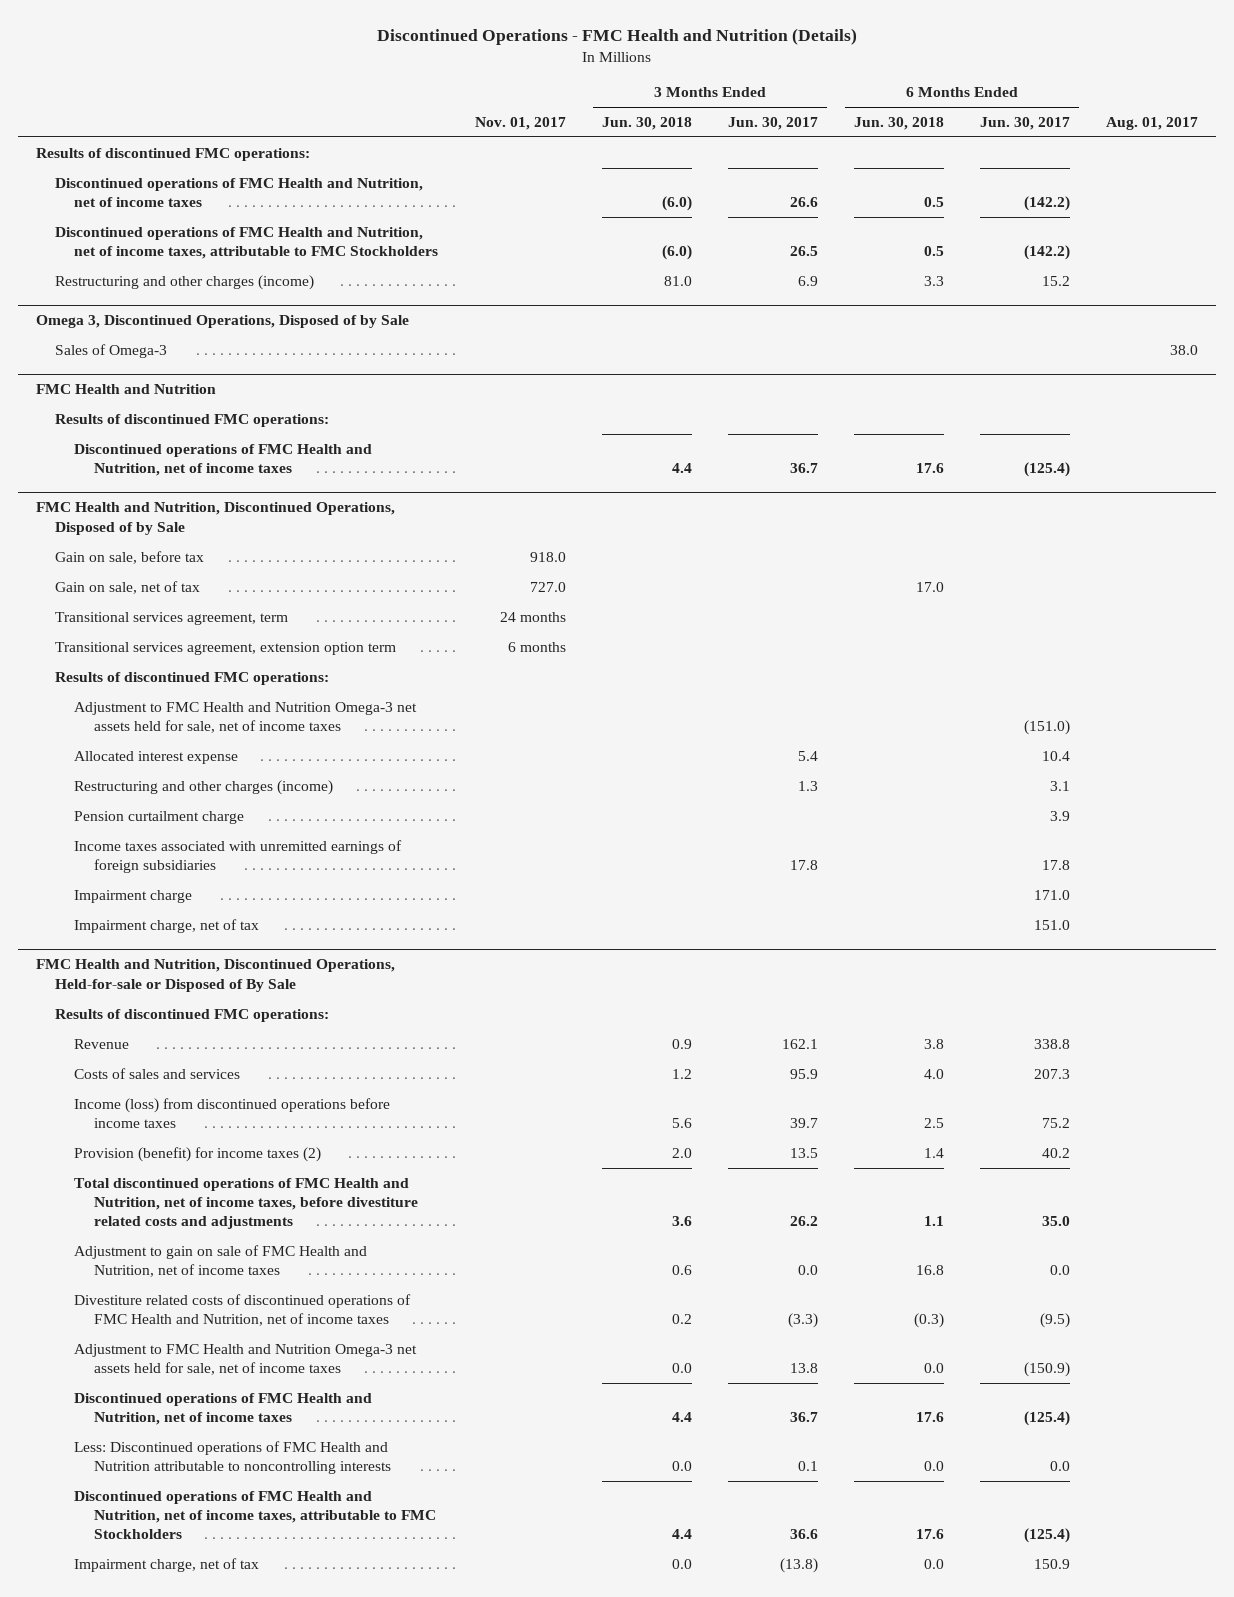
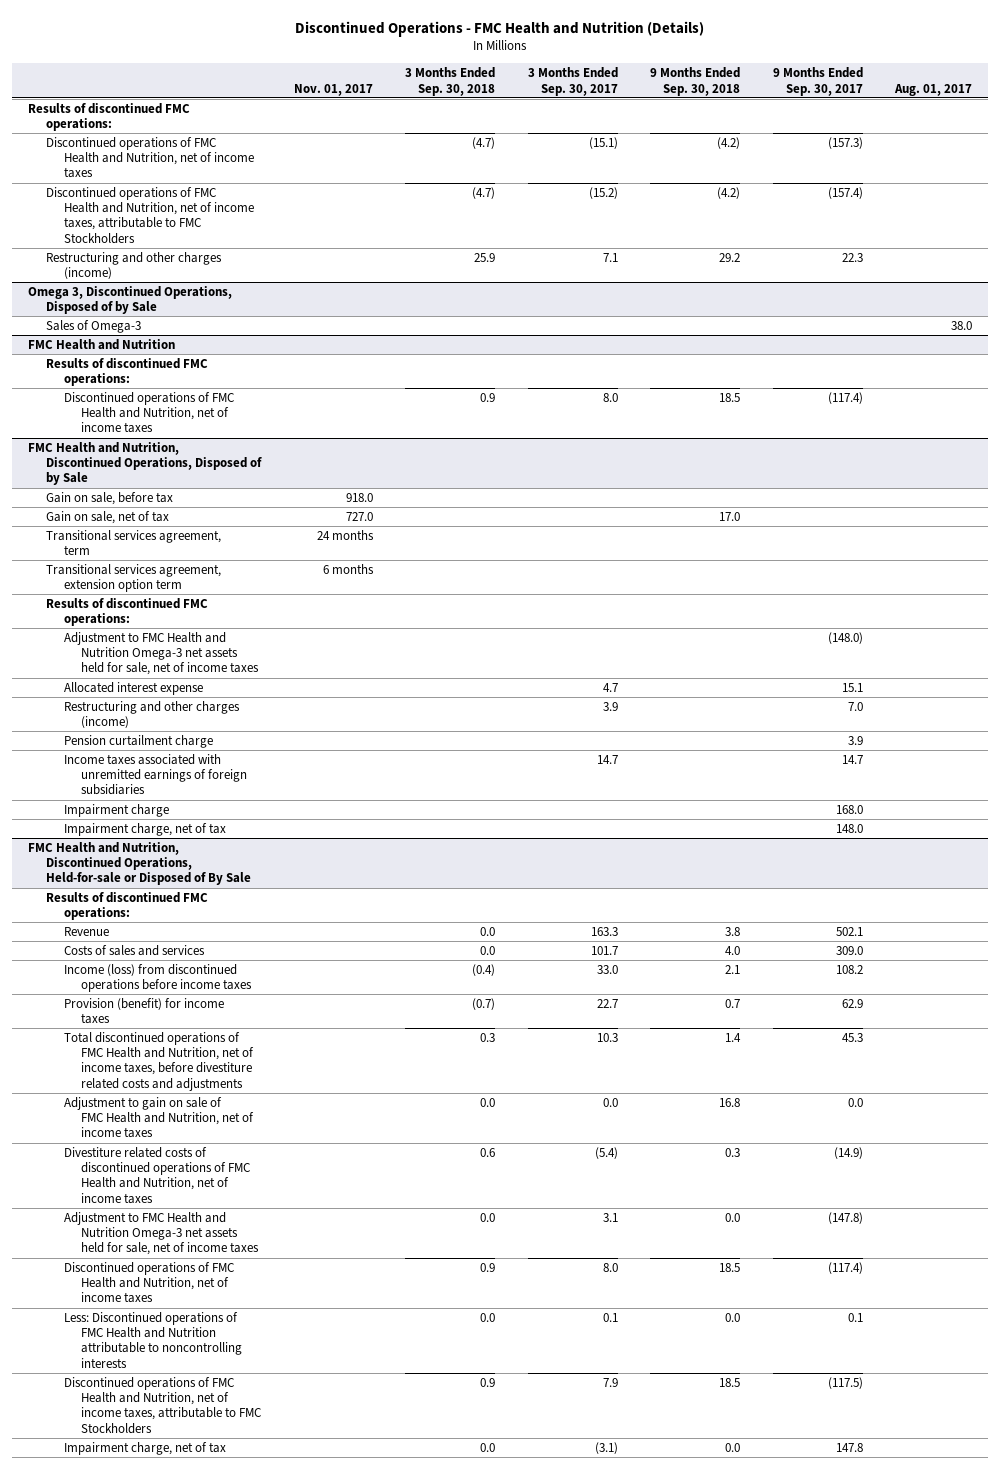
- | Nov. 01, 2017 | 3 Months Ended Jun. 30, 2018 | 3 Months Ended Jun. 30, 2017 | 6 Months Ended Jun. 30, 2018 | 6 Months Ended Jun. 30, 2017 | Aug. 01, 2017
+ | Nov. 01, 2017 | 3 Months Ended Sep. 30, 2018 | 3 Months Ended Sep. 30, 2017 | 9 Months Ended Sep. 30, 2018 | 9 Months Ended Sep. 30, 2017 | Aug. 01, 2017
@ FMC Health and Nutrition, Discontinued Operations, Held-for-sale or Disposed of By Sale
- Provision (benefit) for income taxes (2) | | 2.0 | 13.5 | 1.4 | 40.2 |
+ Provision (benefit) for income taxes | | (0.7) | 22.7 | 0.7 | 62.9 |

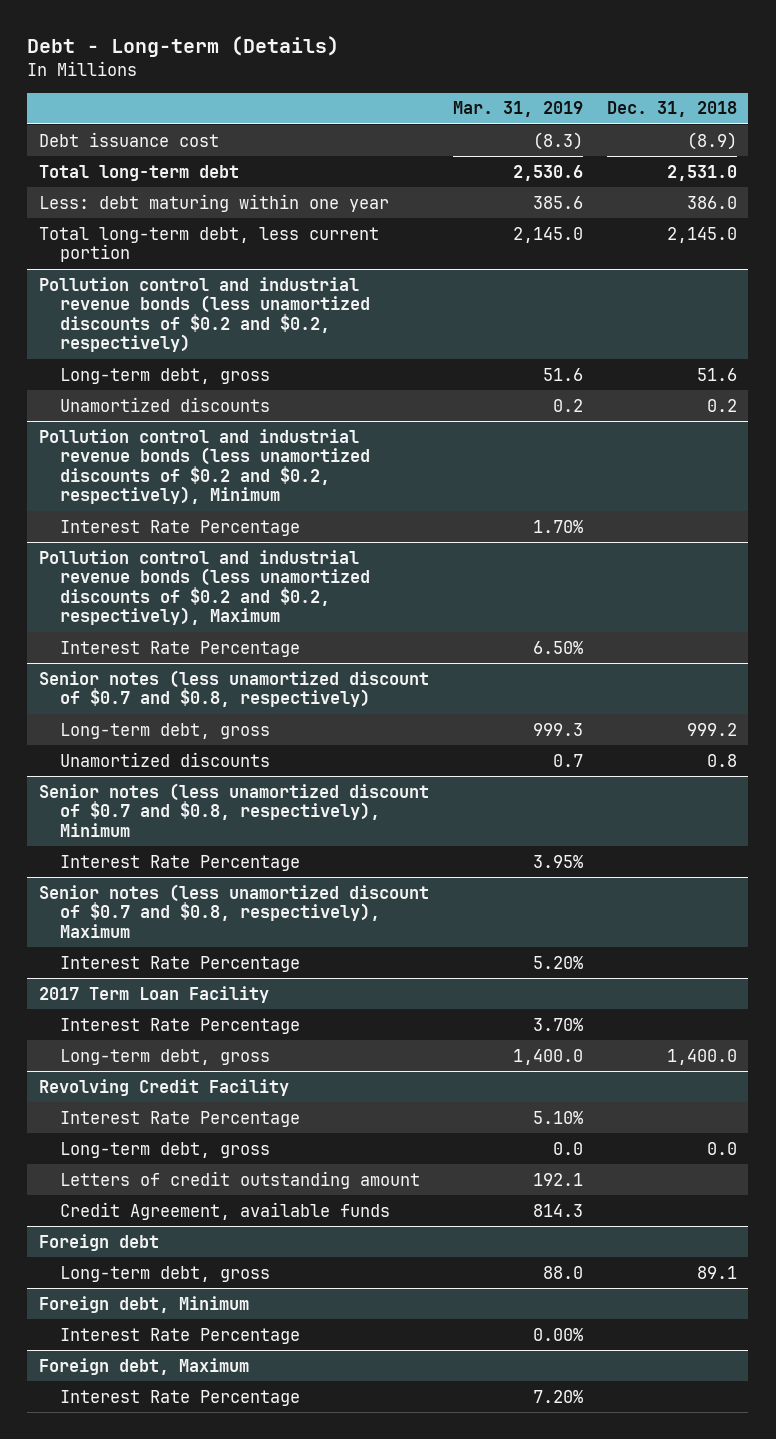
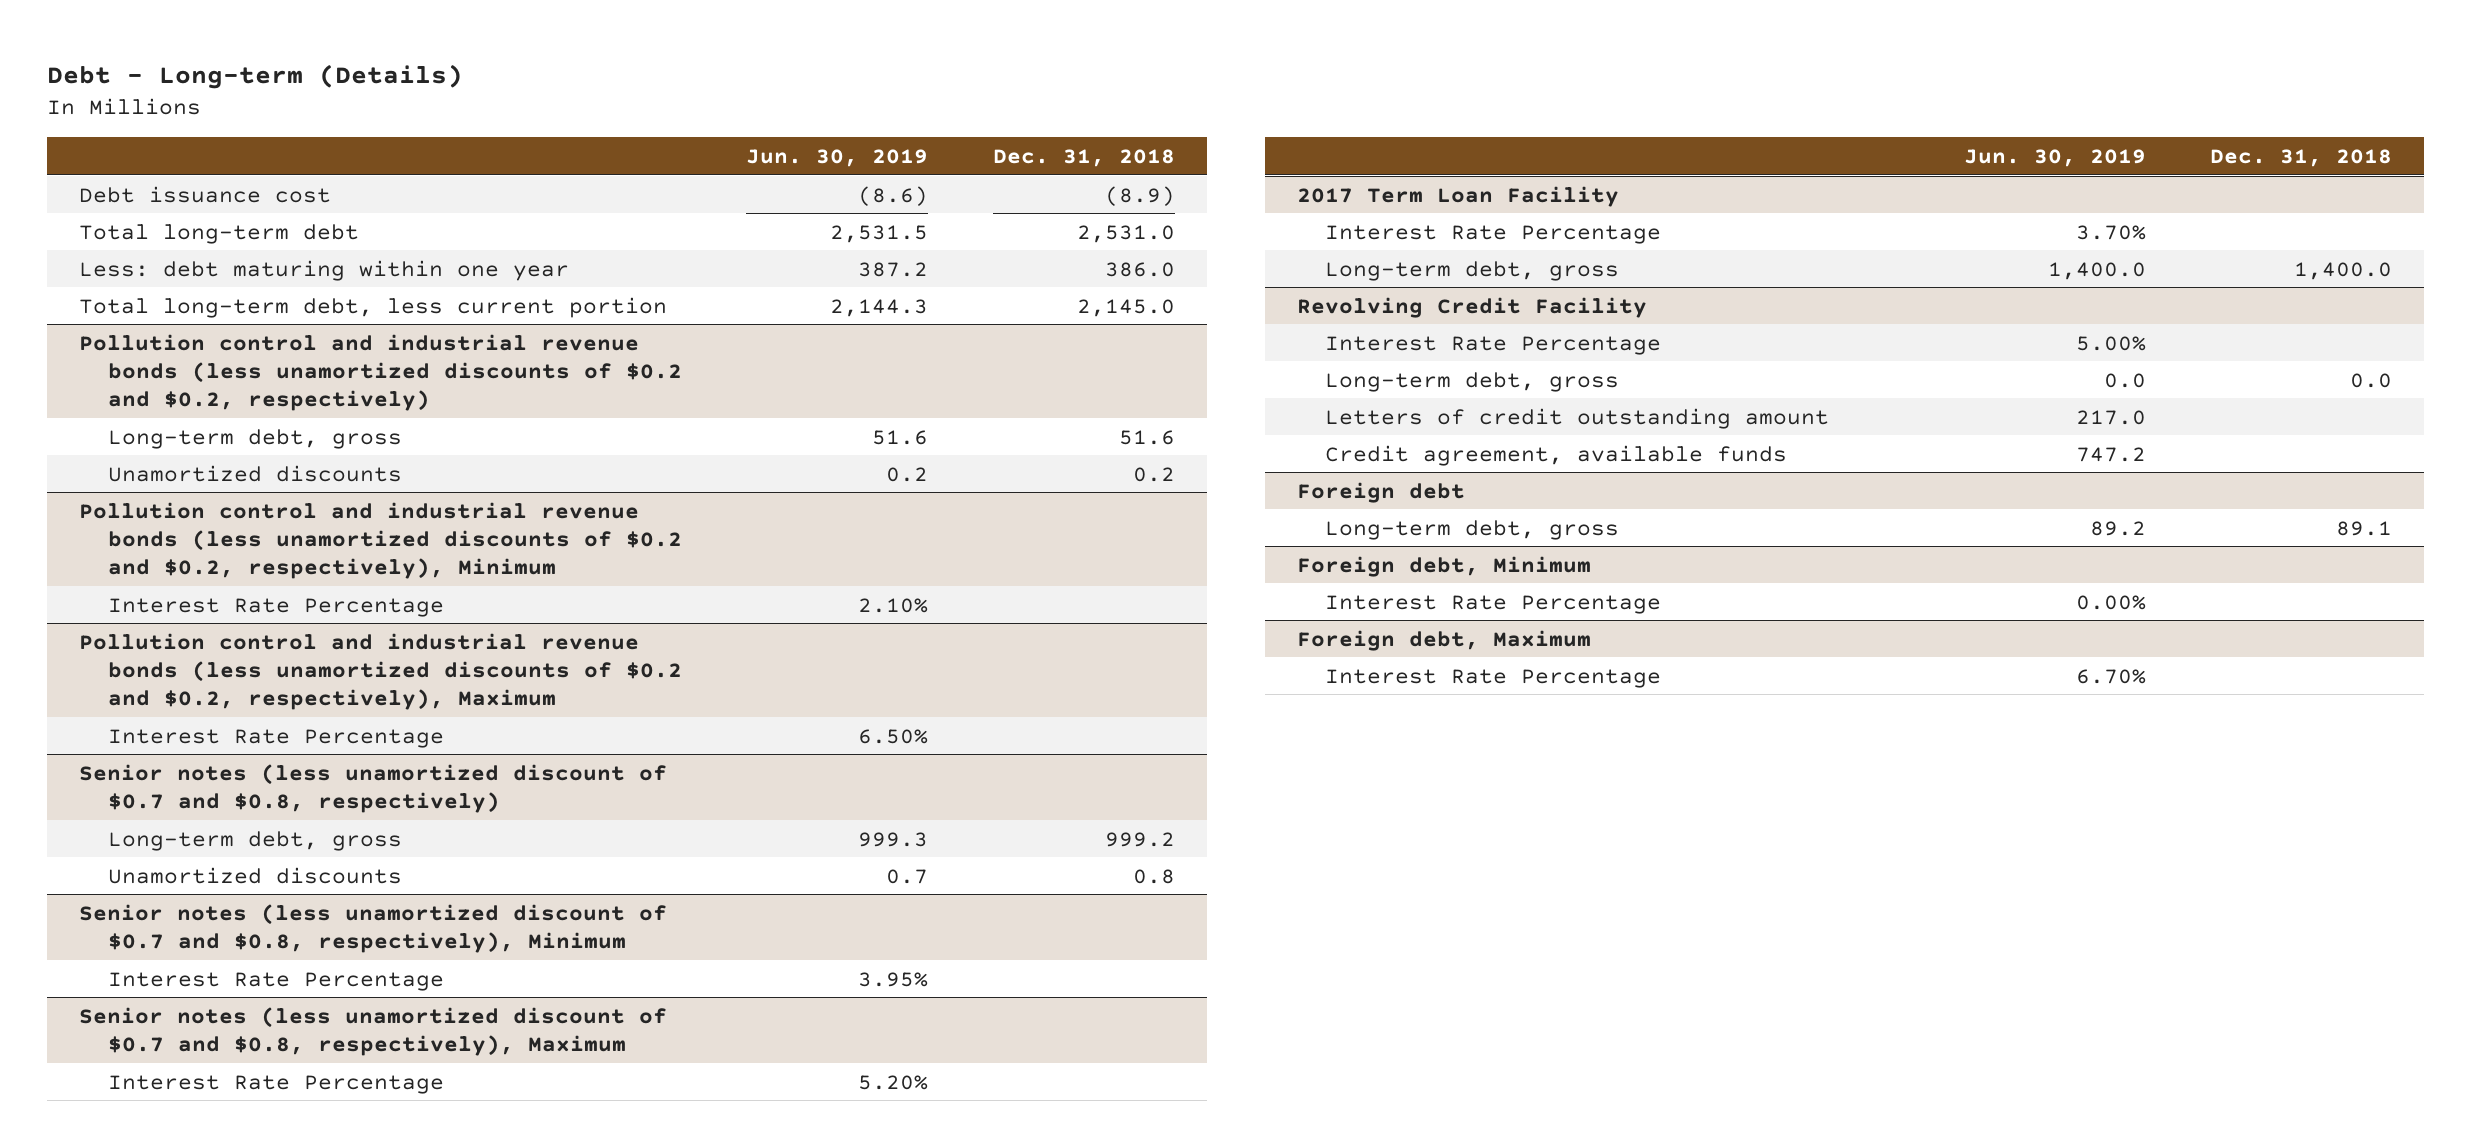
- | Mar. 31, 2019 | Dec. 31, 2018
+ | Jun. 30, 2019 | Dec. 31, 2018
@ Revolving Credit Facility
- Credit Agreement, available funds | 814.3 |
+ Credit agreement, available funds | 747.2 |

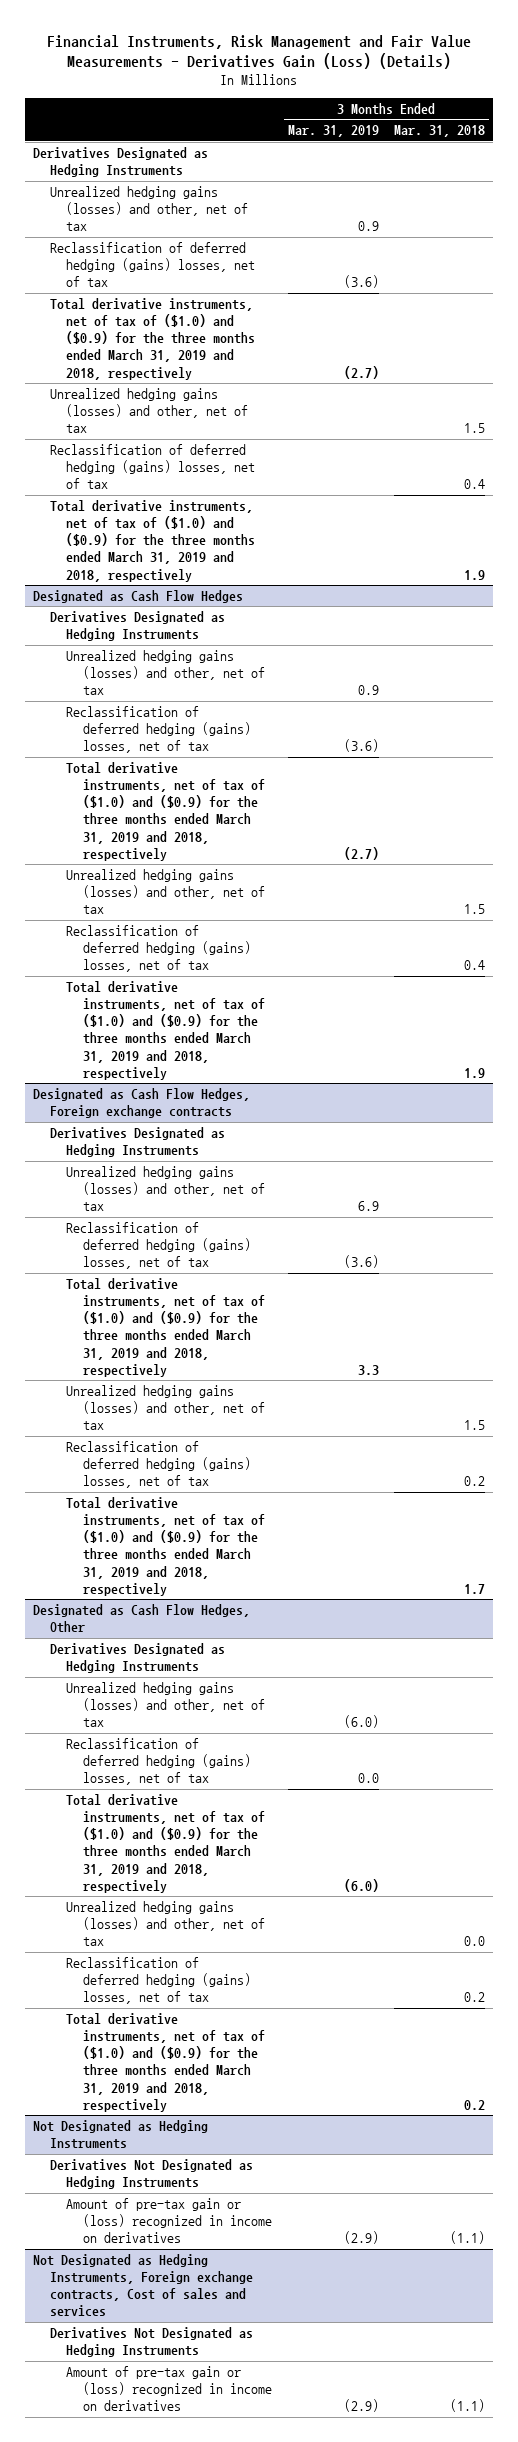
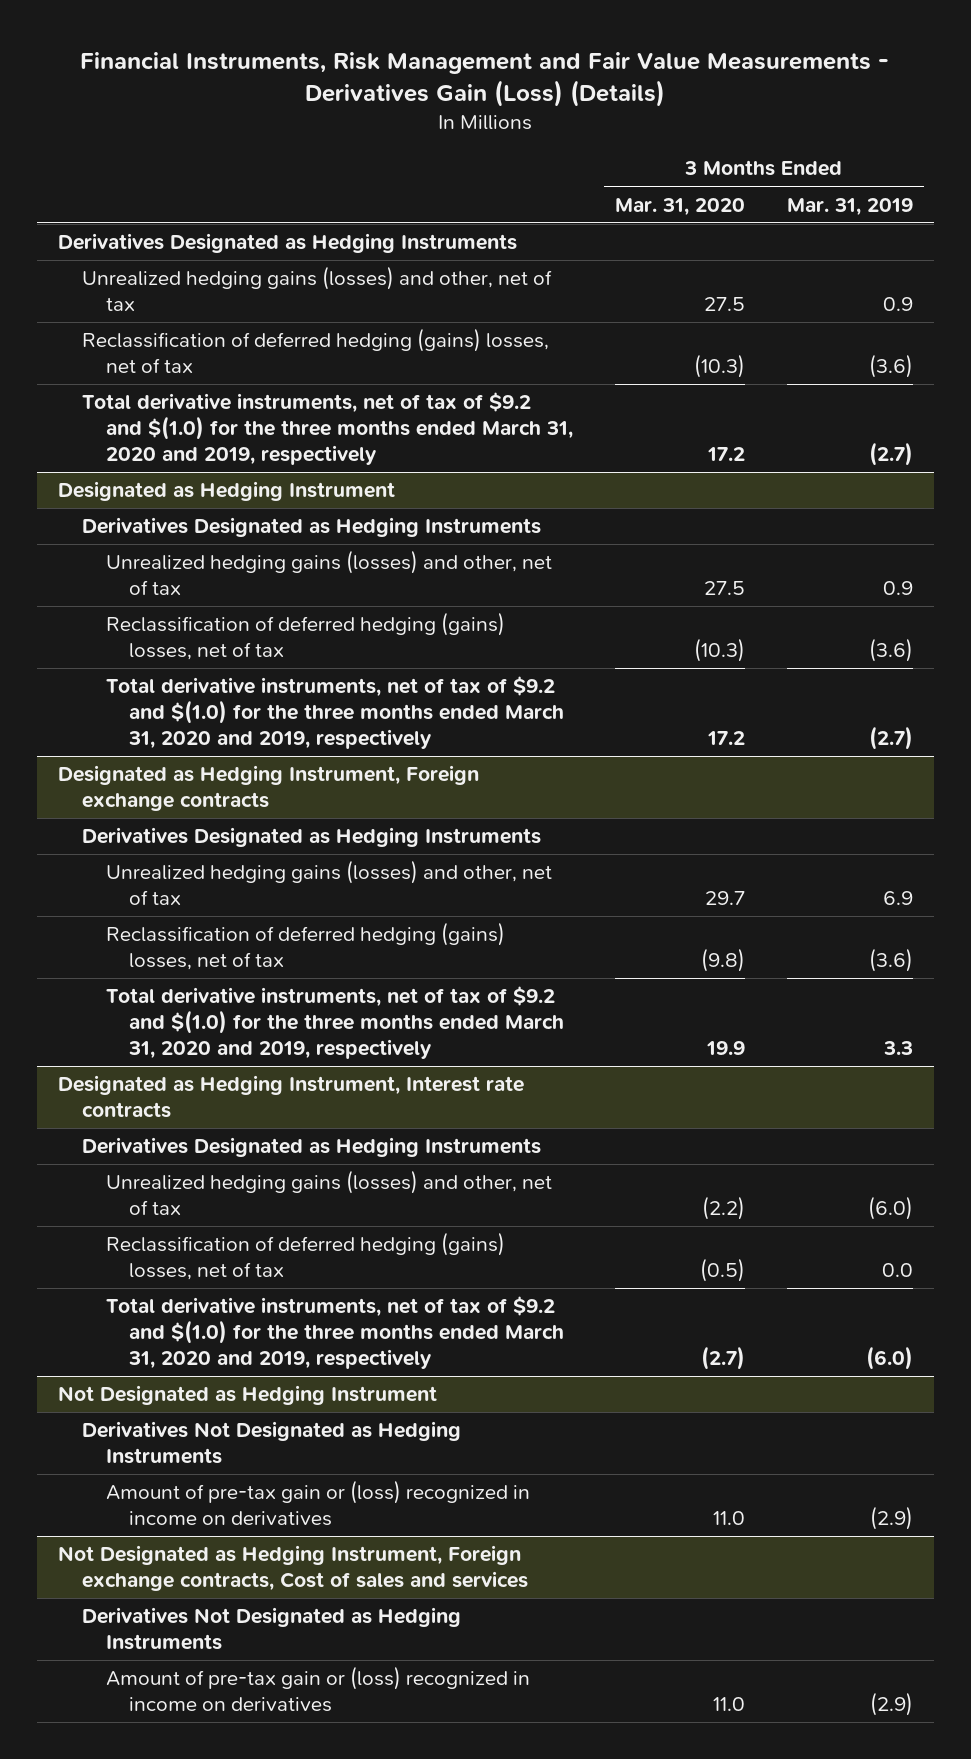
- | 3 Months Ended Mar. 31, 2019 | 3 Months Ended Mar. 31, 2018
+ | 3 Months Ended Mar. 31, 2020 | 3 Months Ended Mar. 31, 2019
- Total derivative instruments, net of tax of ($1.0) and ($0.9) for the three months ended March 31, 2019 and 2018, respectively | (2.7) |
- Unrealized hedging gains (losses) and other, net of tax | | 1.5
- Reclassification of deferred hedging (gains) losses, net of tax | | 0.4
- Total derivative instruments, net of tax of ($1.0) and ($0.9) for the three months ended March 31, 2019 and 2018, respectively | | 1.9
- Designated as Cash Flow Hedges
+ Total derivative instruments, net of tax of $9.2 and $(1.0) for the three months ended March 31, 2020 and 2019, respectively | 17.2 | (2.7)
+ Designated as Hedging Instrument
- Total derivative instruments, net of tax of ($1.0) and ($0.9) for the three months ended March 31, 2019 and 2018, respectively | (2.7) |
- Unrealized hedging gains (losses) and other, net of tax | | 1.5
- Reclassification of deferred hedging (gains) losses, net of tax | | 0.4
- Total derivative instruments, net of tax of ($1.0) and ($0.9) for the three months ended March 31, 2019 and 2018, respectively | | 1.9
- Designated as Cash Flow Hedges, Foreign exchange contracts
+ Total derivative instruments, net of tax of $9.2 and $(1.0) for the three months ended March 31, 2020 and 2019, respectively | 17.2 | (2.7)
+ Designated as Hedging Instrument, Foreign exchange contracts
- Total derivative instruments, net of tax of ($1.0) and ($0.9) for the three months ended March 31, 2019 and 2018, respectively | 3.3 |
- Unrealized hedging gains (losses) and other, net of tax | | 1.5
- Reclassification of deferred hedging (gains) losses, net of tax | | 0.2
- Total derivative instruments, net of tax of ($1.0) and ($0.9) for the three months ended March 31, 2019 and 2018, respectively | | 1.7
- Designated as Cash Flow Hedges, Other
+ Total derivative instruments, net of tax of $9.2 and $(1.0) for the three months ended March 31, 2020 and 2019, respectively | 19.9 | 3.3
+ Designated as Hedging Instrument, Interest rate contracts
- Total derivative instruments, net of tax of ($1.0) and ($0.9) for the three months ended March 31, 2019 and 2018, respectively | (6.0) |
- Unrealized hedging gains (losses) and other, net of tax | | 0.0
- Reclassification of deferred hedging (gains) losses, net of tax | | 0.2
- Total derivative instruments, net of tax of ($1.0) and ($0.9) for the three months ended March 31, 2019 and 2018, respectively | | 0.2
- Not Designated as Hedging Instruments
+ Total derivative instruments, net of tax of $9.2 and $(1.0) for the three months ended March 31, 2020 and 2019, respectively | (2.7) | (6.0)
+ Not Designated as Hedging Instrument
- Not Designated as Hedging Instruments, Foreign exchange contracts, Cost of sales and services
+ Not Designated as Hedging Instrument, Foreign exchange contracts, Cost of sales and services

